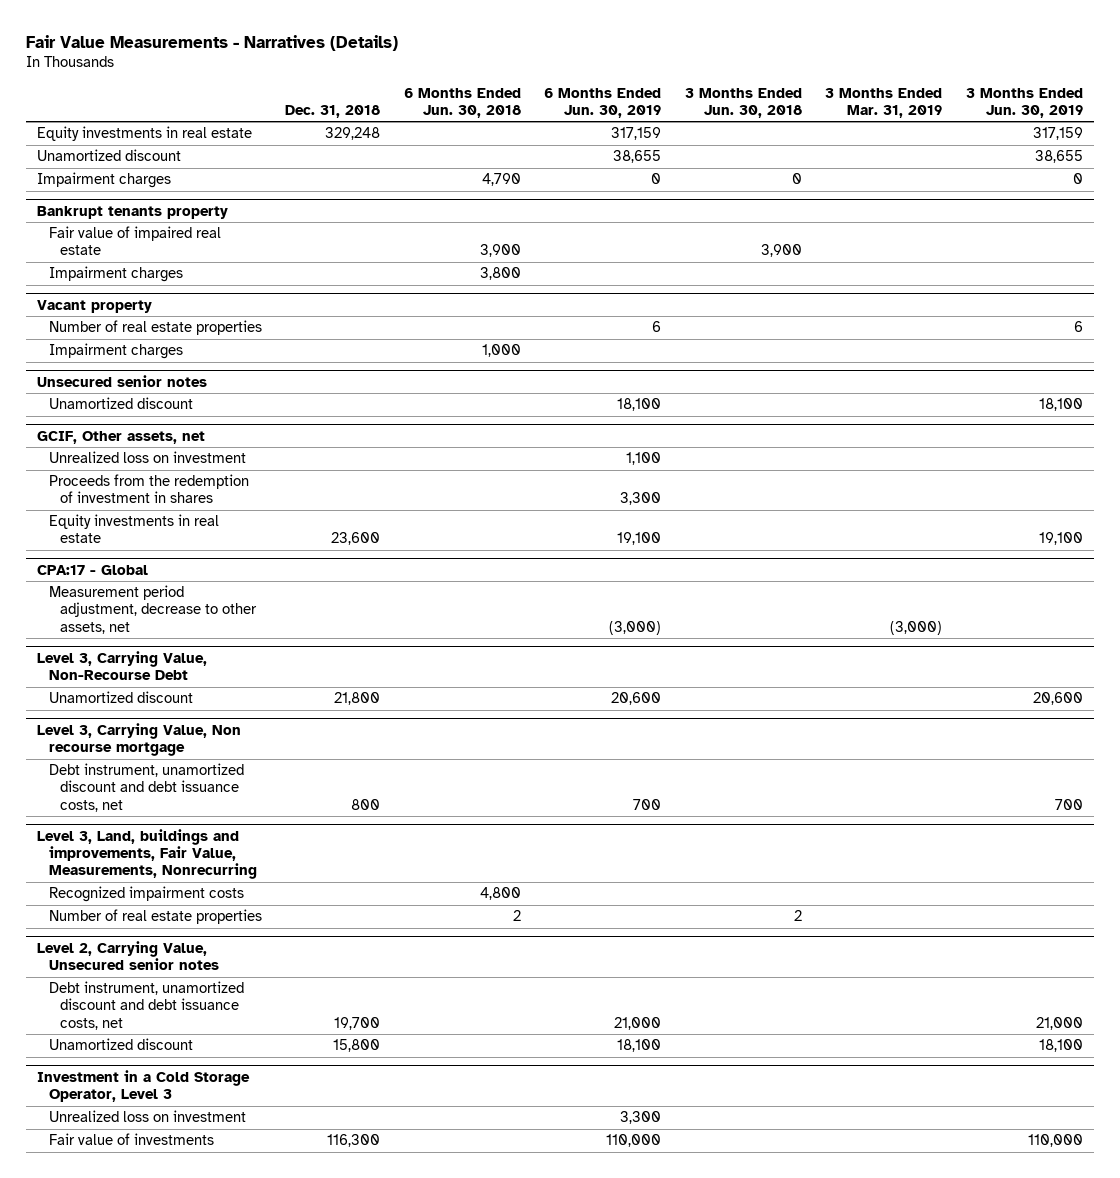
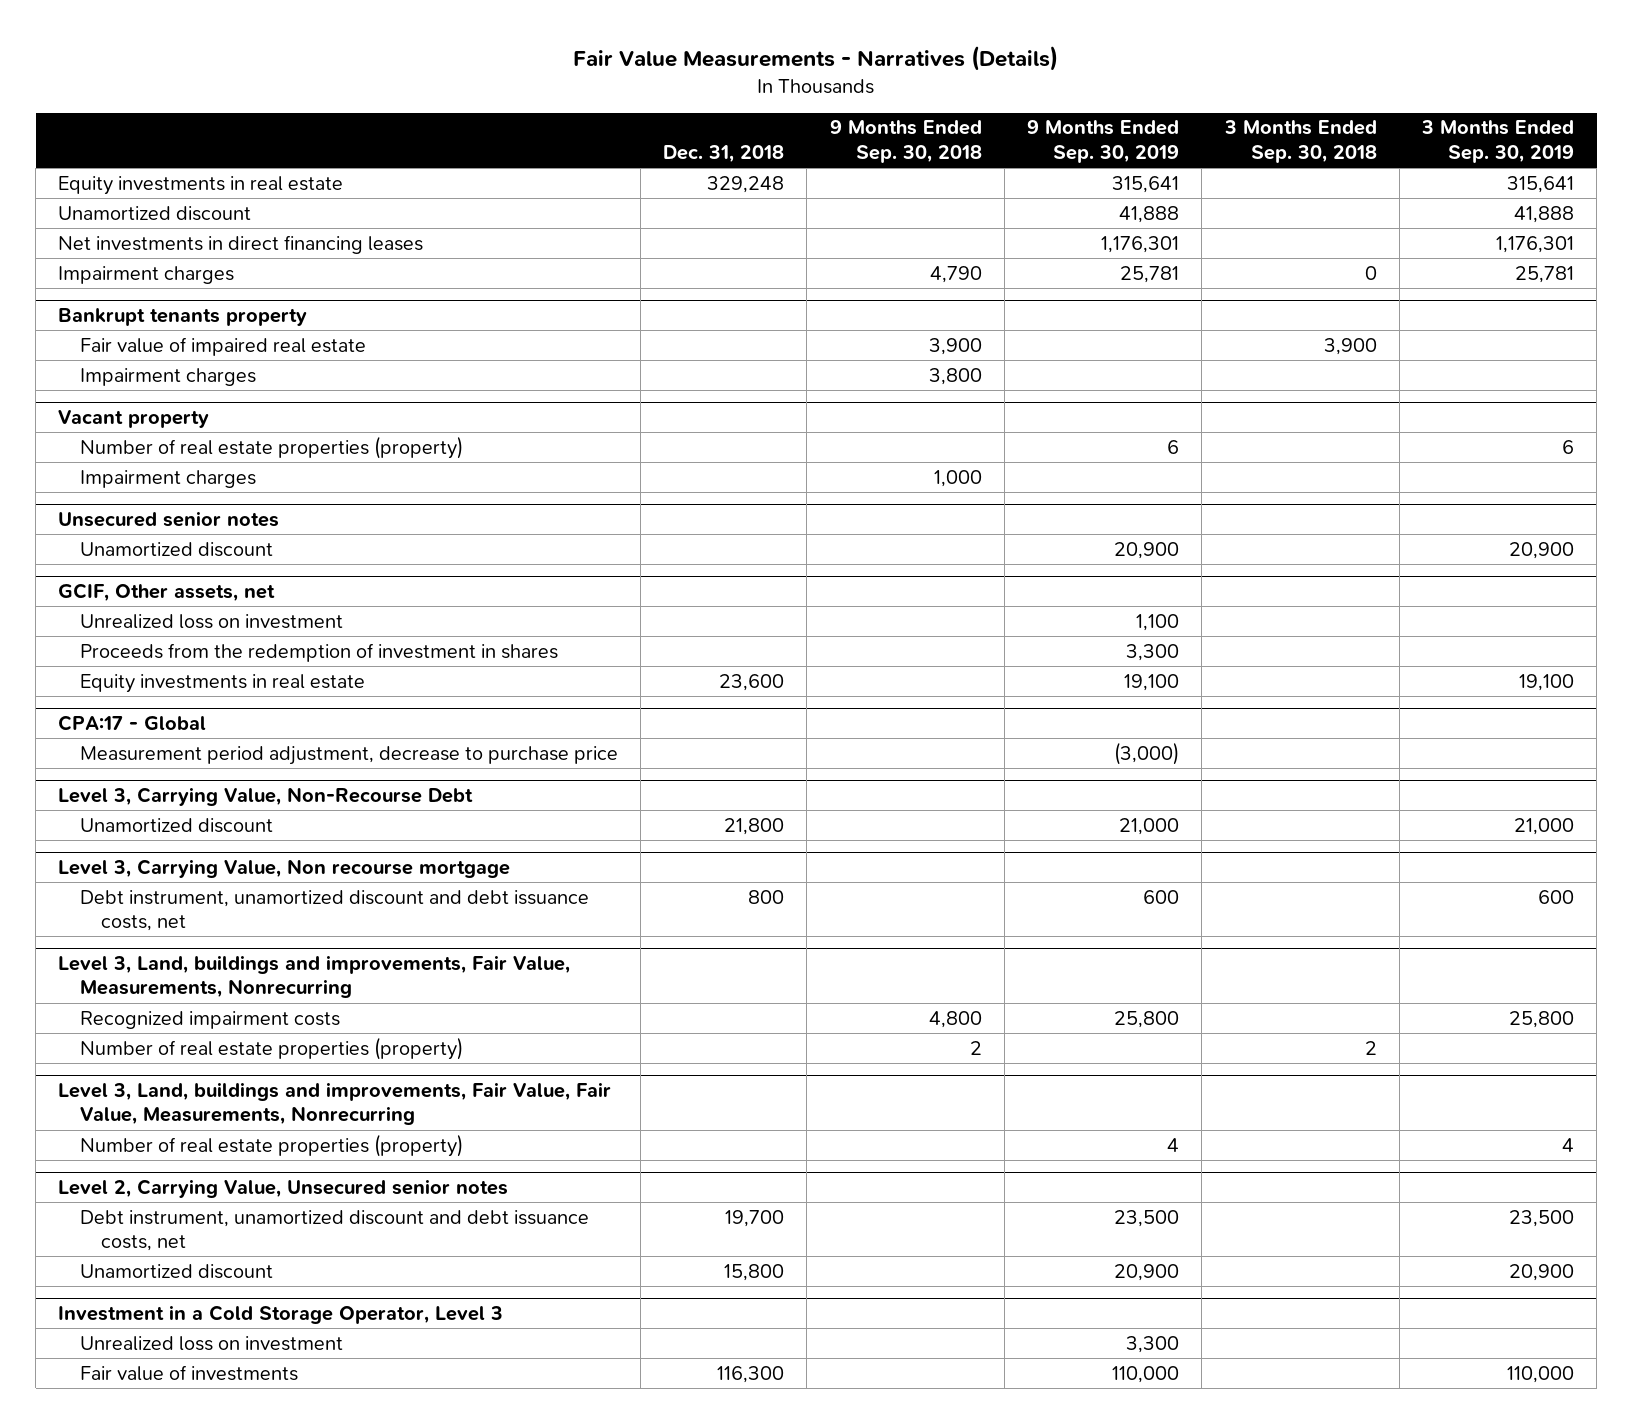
- | Dec. 31, 2018 | 6 Months Ended Jun. 30, 2018 | 6 Months Ended Jun. 30, 2019 | 3 Months Ended Jun. 30, 2018 | 3 Months Ended Mar. 31, 2019 | 3 Months Ended Jun. 30, 2019
+ | Dec. 31, 2018 | 9 Months Ended Sep. 30, 2018 | 9 Months Ended Sep. 30, 2019 | 3 Months Ended Sep. 30, 2018 | 3 Months Ended Sep. 30, 2019
+ Net investments in direct financing leases | | | 1,176,301 | | 1,176,301
@ Vacant property
- Number of real estate properties | | | 6 | | | 6
+ Number of real estate properties (property) | | | 6 | | 6
@ CPA:17 - Global
- Measurement period adjustment, decrease to other assets, net | | | (3,000) | | (3,000) |
+ Measurement period adjustment, decrease to purchase price | | | (3,000) | |
@ Level 3, Land, buildings and improvements, Fair Value, Measurements, Nonrecurring
- Number of real estate properties | | 2 | | 2 | |
+ Number of real estate properties (property) | | 2 | | 2 |
+ Level 3, Land, buildings and improvements, Fair Value, Fair Value, Measurements, Nonrecurring
+ Number of real estate properties (property) | | | 4 | | 4

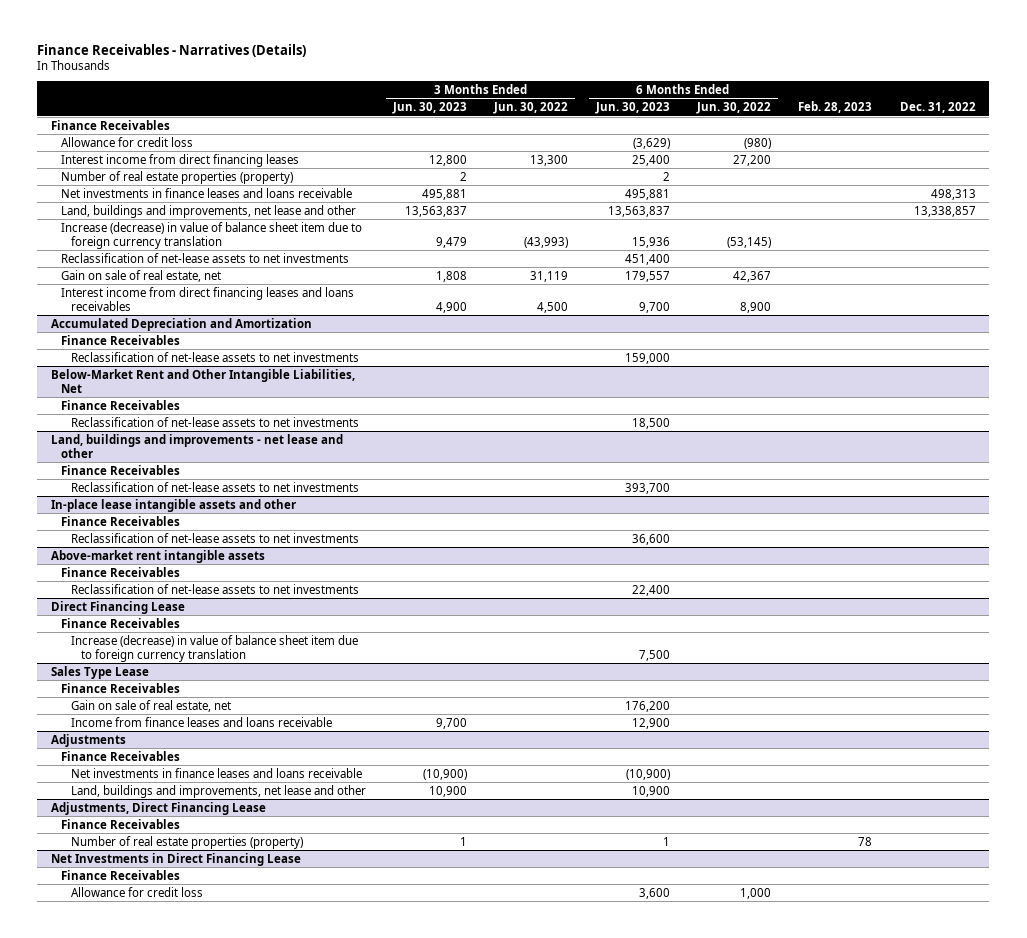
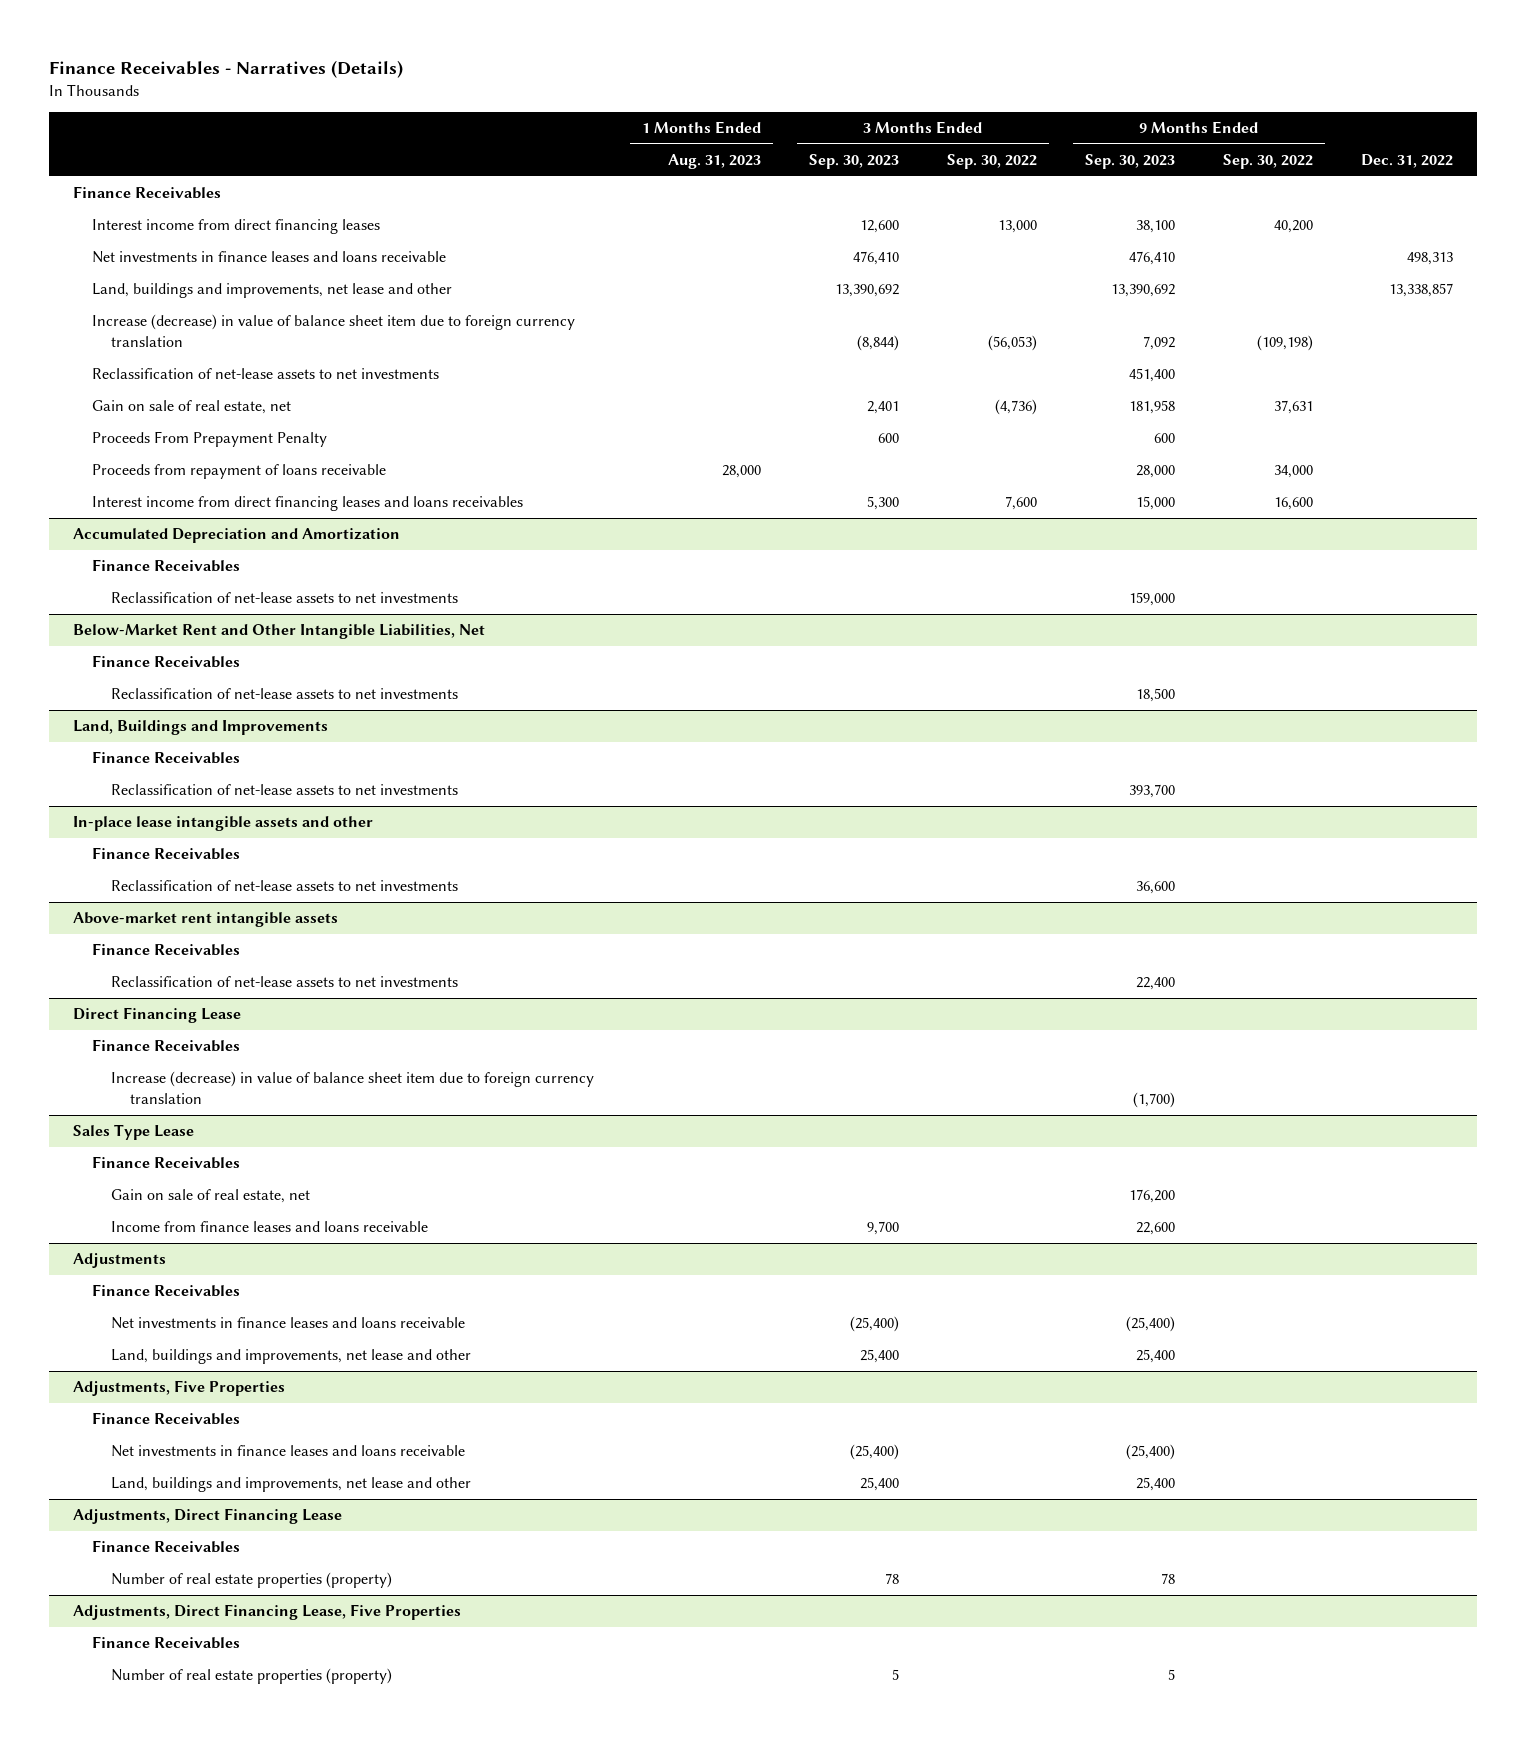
- | 3 Months Ended Jun. 30, 2023 | 3 Months Ended Jun. 30, 2022 | 6 Months Ended Jun. 30, 2023 | 6 Months Ended Jun. 30, 2022 | Feb. 28, 2023 | Dec. 31, 2022
+ | 1 Months Ended Aug. 31, 2023 | 3 Months Ended Sep. 30, 2023 | 3 Months Ended Sep. 30, 2022 | 9 Months Ended Sep. 30, 2023 | 9 Months Ended Sep. 30, 2022 | Dec. 31, 2022
- Allowance for credit loss | | | (3,629) | (980) | |
- Number of real estate properties (property) | 2 | | 2 | | |
+ Proceeds From Prepayment Penalty | | 600 | | 600 | |
+ Proceeds from repayment of loans receivable | 28,000 | | | 28,000 | 34,000 |
- Land, buildings and improvements - net lease and other
+ Land, Buildings and Improvements
+ Adjustments, Five Properties
+ Finance Receivables
+ Net investments in finance leases and loans receivable | | (25,400) | | (25,400) | |
+ Land, buildings and improvements, net lease and other | | 25,400 | | 25,400 | |
- Net Investments in Direct Financing Lease
- Finance Receivables
- Allowance for credit loss | | | 3,600 | 1,000 | |
+ Adjustments, Direct Financing Lease, Five Properties
+ Finance Receivables
+ Number of real estate properties (property) | | 5 | | 5 | |

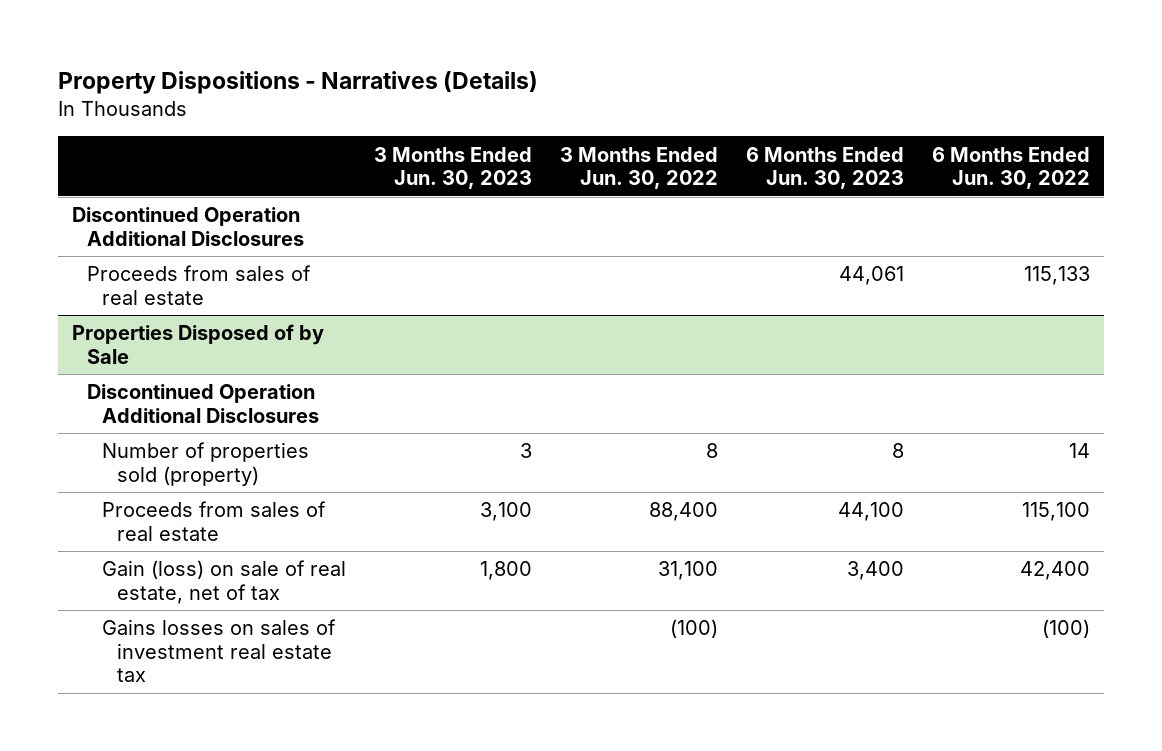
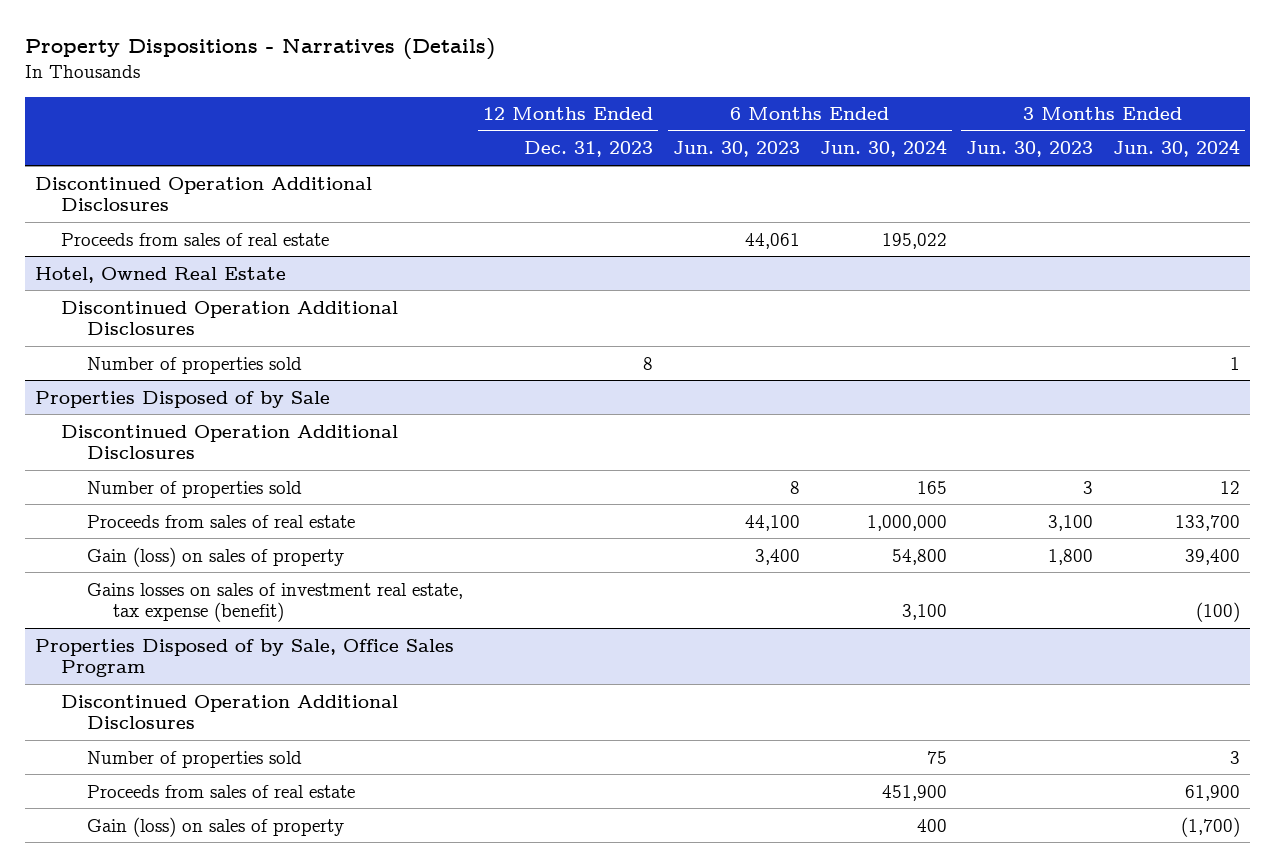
- | 3 Months Ended Jun. 30, 2023 | 3 Months Ended Jun. 30, 2022 | 6 Months Ended Jun. 30, 2023 | 6 Months Ended Jun. 30, 2022
+ | 12 Months Ended Dec. 31, 2023 | 6 Months Ended Jun. 30, 2023 | 6 Months Ended Jun. 30, 2024 | 3 Months Ended Jun. 30, 2023 | 3 Months Ended Jun. 30, 2024
+ Hotel, Owned Real Estate
+ Discontinued Operation Additional Disclosures
+ Number of properties sold | 8 | | | | 1
@ Properties Disposed of by Sale
- Number of properties sold (property) | 3 | 8 | 8 | 14
+ Number of properties sold | | 8 | 165 | 3 | 12
- Gain (loss) on sale of real estate, net of tax | 1,800 | 31,100 | 3,400 | 42,400
- Gains losses on sales of investment real estate tax | | (100) | | (100)
+ Gain (loss) on sales of property | | 3,400 | 54,800 | 1,800 | 39,400
+ Gains losses on sales of investment real estate, tax expense (benefit) | | | 3,100 | | (100)
+ Properties Disposed of by Sale, Office Sales Program
+ Discontinued Operation Additional Disclosures
+ Number of properties sold | | | 75 | | 3
+ Proceeds from sales of real estate | | | 451,900 | | 61,900
+ Gain (loss) on sales of property | | | 400 | | (1,700)

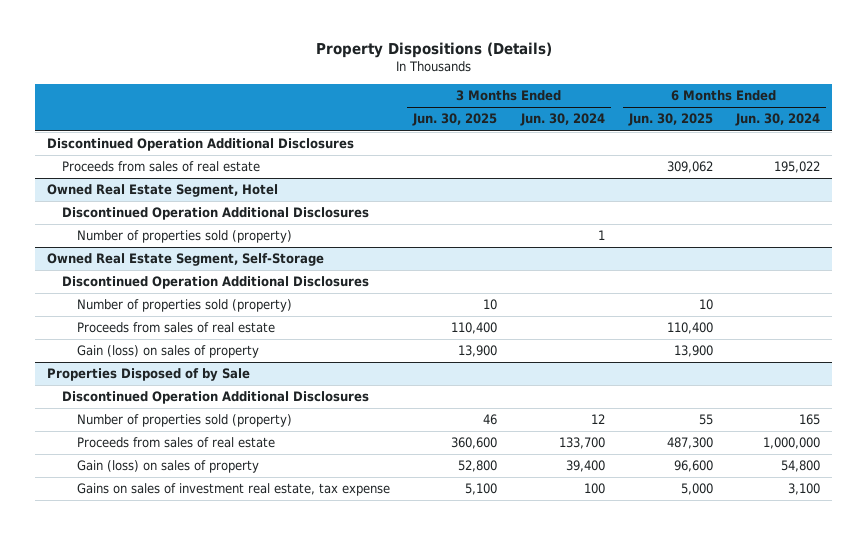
- Property Dispositions - Narratives (Details)
+ Property Dispositions (Details)
- | 12 Months Ended Dec. 31, 2023 | 6 Months Ended Jun. 30, 2023 | 6 Months Ended Jun. 30, 2024 | 3 Months Ended Jun. 30, 2023 | 3 Months Ended Jun. 30, 2024
+ | 3 Months Ended Jun. 30, 2025 | 3 Months Ended Jun. 30, 2024 | 6 Months Ended Jun. 30, 2025 | 6 Months Ended Jun. 30, 2024
- Hotel, Owned Real Estate
+ Owned Real Estate Segment, Hotel
- Number of properties sold | 8 | | | | 1
+ Number of properties sold (property) | | 1 | |
+ Owned Real Estate Segment, Self-Storage
+ Discontinued Operation Additional Disclosures
+ Number of properties sold (property) | 10 | | 10 |
+ Proceeds from sales of real estate | 110,400 | | 110,400 |
+ Gain (loss) on sales of property | 13,900 | | 13,900 |
@ Properties Disposed of by Sale
- Number of properties sold | | 8 | 165 | 3 | 12
+ Number of properties sold (property) | 46 | 12 | 55 | 165
- Gains losses on sales of investment real estate, tax expense (benefit) | | | 3,100 | | (100)
- Properties Disposed of by Sale, Office Sales Program
- Discontinued Operation Additional Disclosures
- Number of properties sold | | | 75 | | 3
- Proceeds from sales of real estate | | | 451,900 | | 61,900
- Gain (loss) on sales of property | | | 400 | | (1,700)
@ Properties Disposed of by Sale
+ Gains on sales of investment real estate, tax expense | 5,100 | 100 | 5,000 | 3,100

